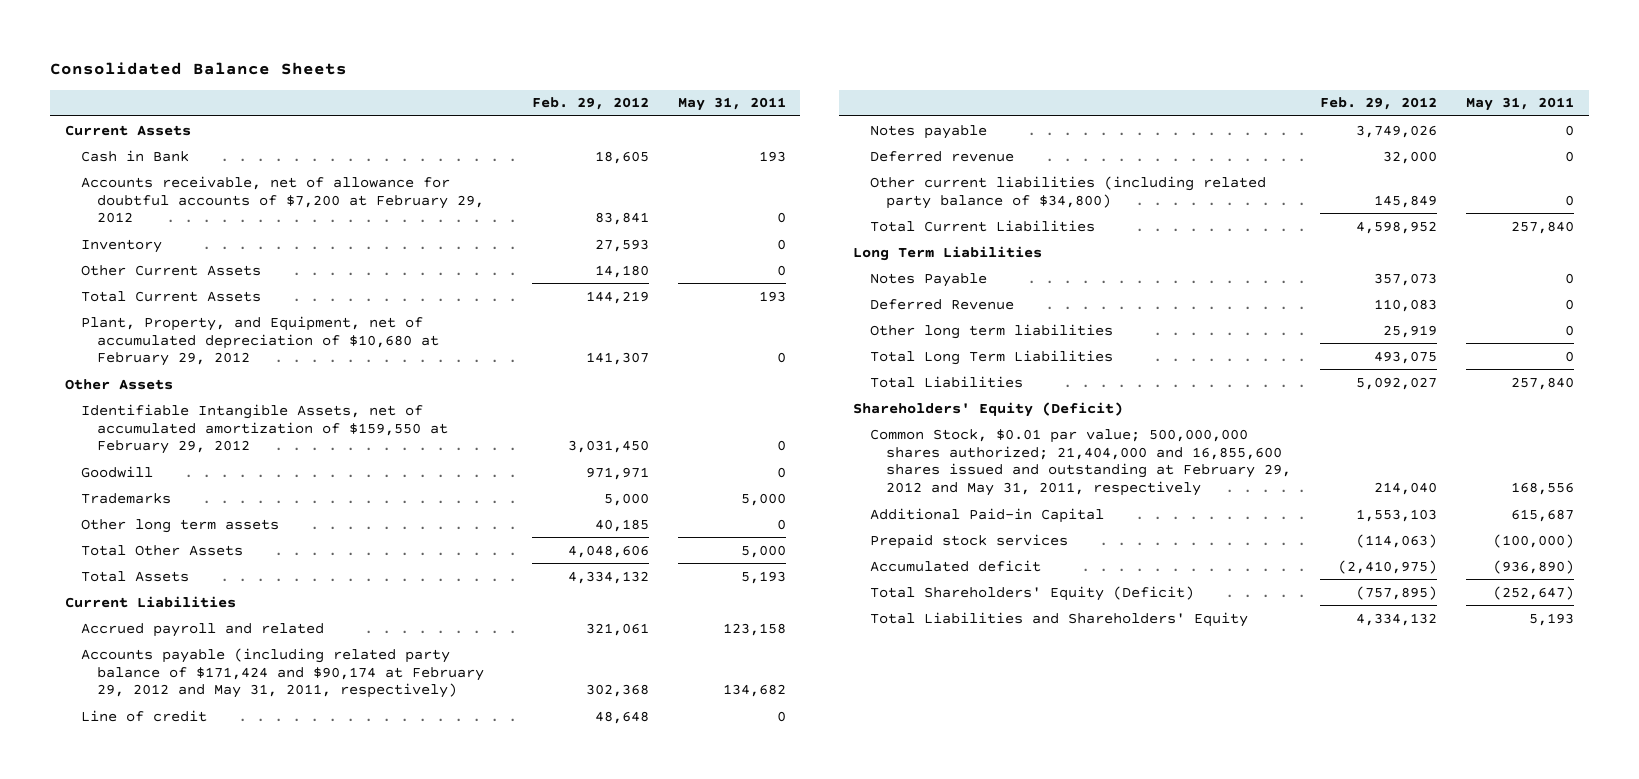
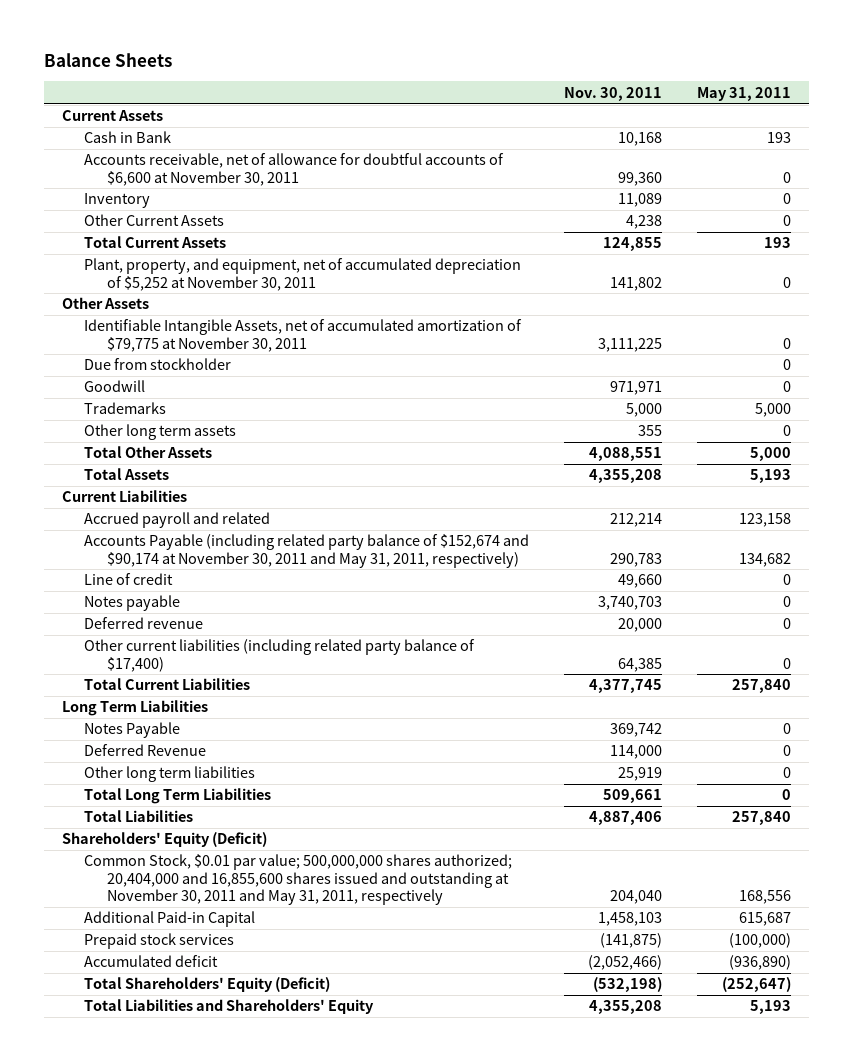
- Consolidated Balance Sheets
+ Balance Sheets
- | Feb. 29, 2012 | May 31, 2011
+ | Nov. 30, 2011 | May 31, 2011
- Accounts receivable, net of allowance for doubtful accounts of $7,200 at February 29, 2012 | 83,841 | 0
+ Accounts receivable, net of allowance for doubtful accounts of $6,600 at November 30, 2011 | 99,360 | 0
- Plant, Property, and Equipment, net of accumulated depreciation of $10,680 at February 29, 2012 | 141,307 | 0
+ Plant, property, and equipment, net of accumulated depreciation of $5,252 at November 30, 2011 | 141,802 | 0
- Identifiable Intangible Assets, net of accumulated amortization of $159,550 at February 29, 2012 | 3,031,450 | 0
+ Identifiable Intangible Assets, net of accumulated amortization of $79,775 at November 30, 2011 | 3,111,225 | 0
+ Due from stockholder | | 0
- Accounts payable (including related party balance of $171,424 and $90,174 at February 29, 2012 and May 31, 2011, respectively) | 302,368 | 134,682
+ Accounts Payable (including related party balance of $152,674 and $90,174 at November 30, 2011 and May 31, 2011, respectively) | 290,783 | 134,682
- Other current liabilities (including related party balance of $34,800) | 145,849 | 0
+ Other current liabilities (including related party balance of $17,400) | 64,385 | 0
- Common Stock, $0.01 par value; 500,000,000 shares authorized; 21,404,000 and 16,855,600 shares issued and outstanding at February 29, 2012 and May 31, 2011, respectively | 214,040 | 168,556
+ Common Stock, $0.01 par value; 500,000,000 shares authorized; 20,404,000 and 16,855,600 shares issued and outstanding at November 30, 2011 and May 31, 2011, respectively | 204,040 | 168,556

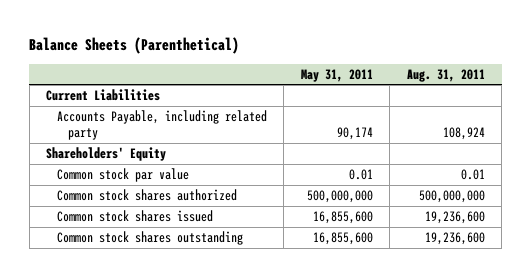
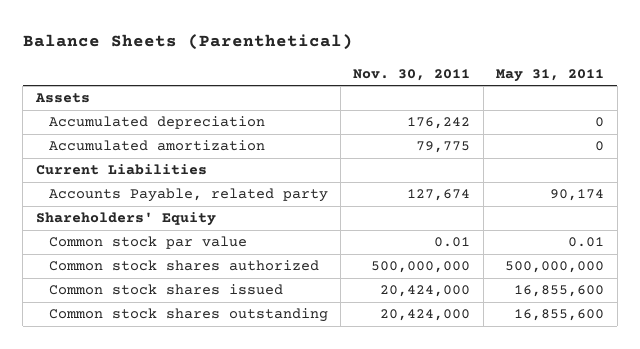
- | May 31, 2011 | Aug. 31, 2011
+ | Nov. 30, 2011 | May 31, 2011
+ Assets
+ Accumulated depreciation | 176,242 | 0
+ Accumulated amortization | 79,775 | 0
- Accounts Payable, including related party | 90,174 | 108,924
+ Accounts Payable, related party | 127,674 | 90,174

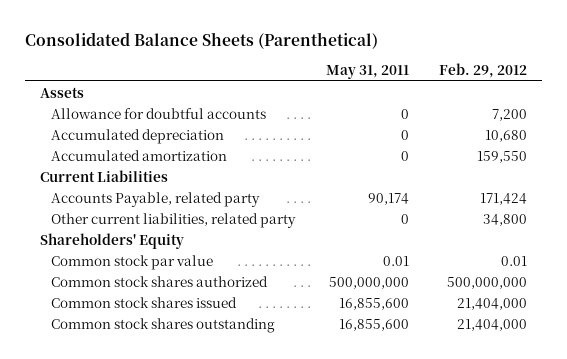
- Balance Sheets (Parenthetical)
+ Consolidated Balance Sheets (Parenthetical)
- | Nov. 30, 2011 | May 31, 2011
+ | May 31, 2011 | Feb. 29, 2012
+ Allowance for doubtful accounts | 0 | 7,200
+ Other current liabilities, related party | 0 | 34,800

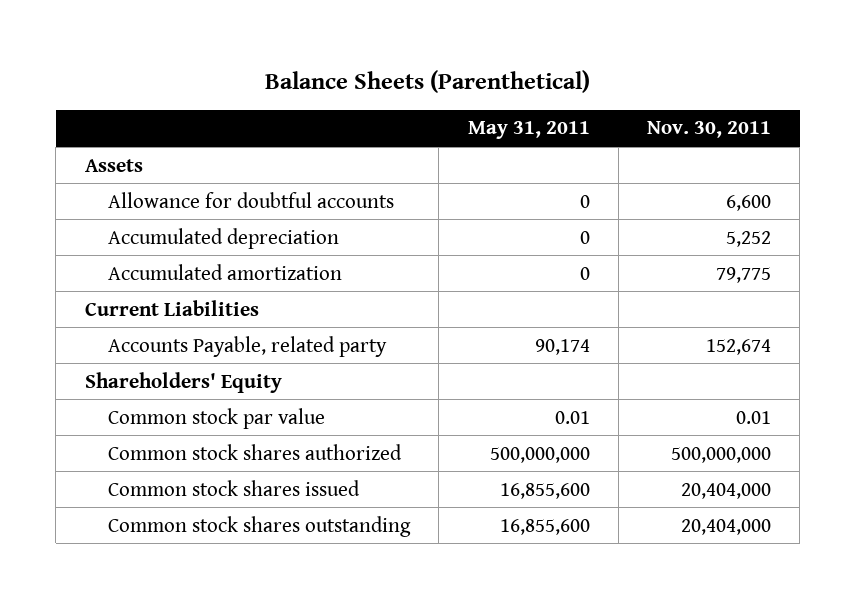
- Consolidated Balance Sheets (Parenthetical)
+ Balance Sheets (Parenthetical)
- | May 31, 2011 | Feb. 29, 2012
+ | May 31, 2011 | Nov. 30, 2011
- Other current liabilities, related party | 0 | 34,800

